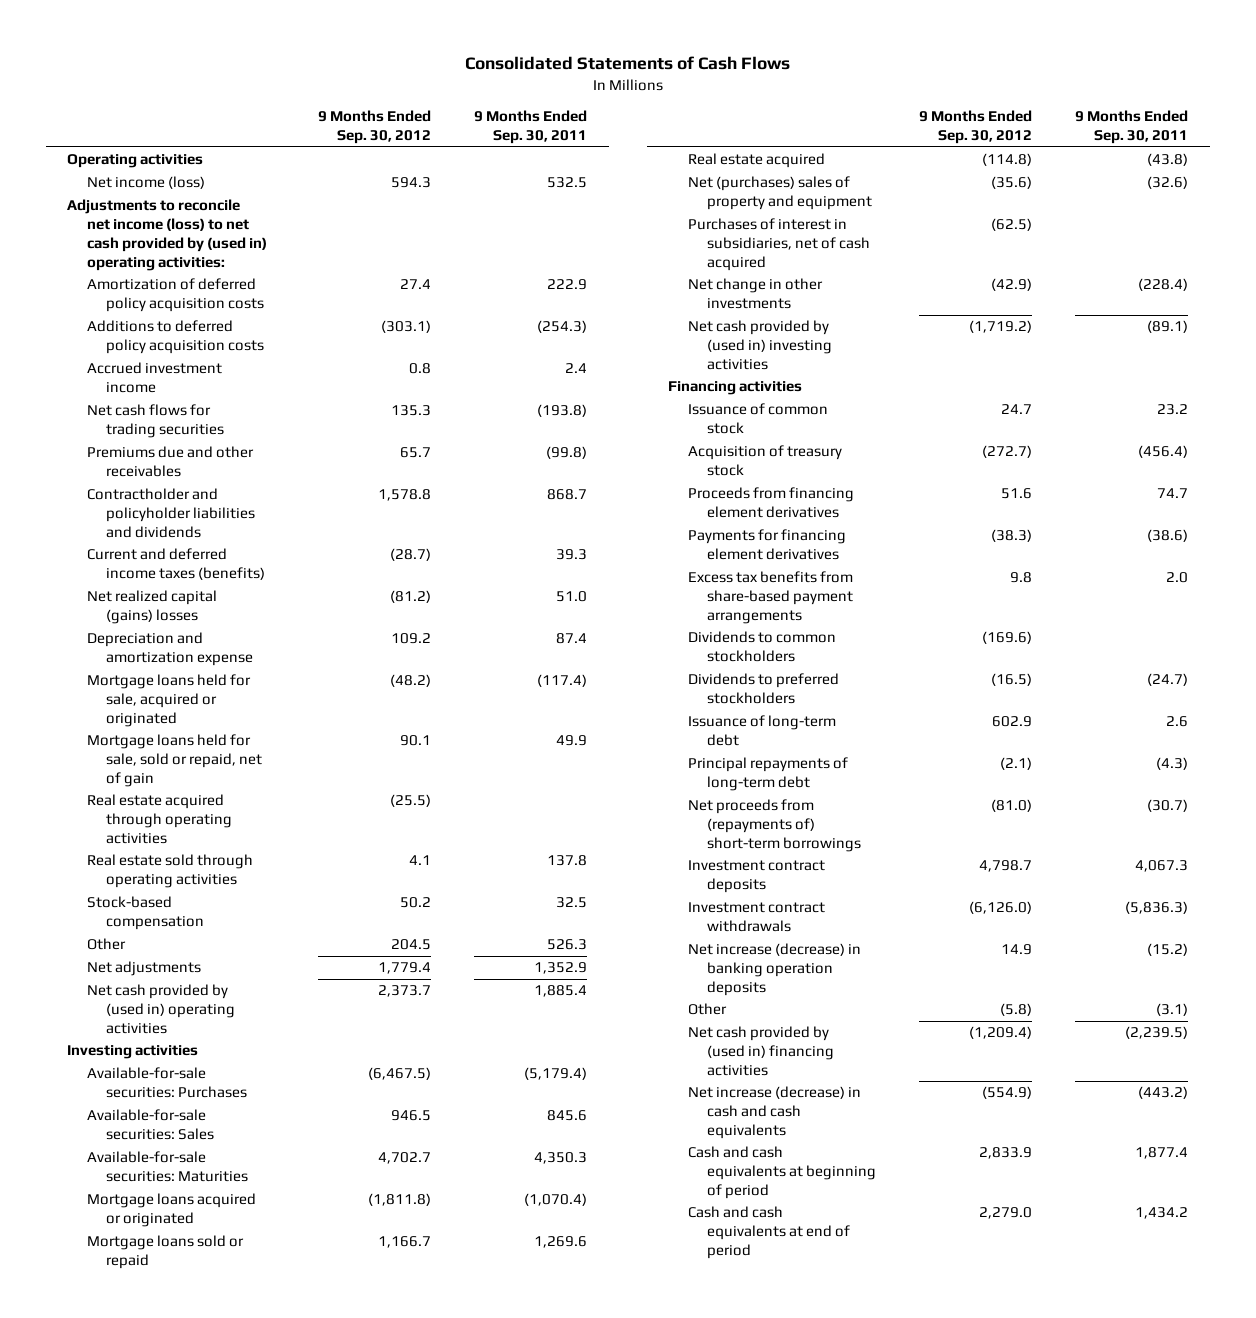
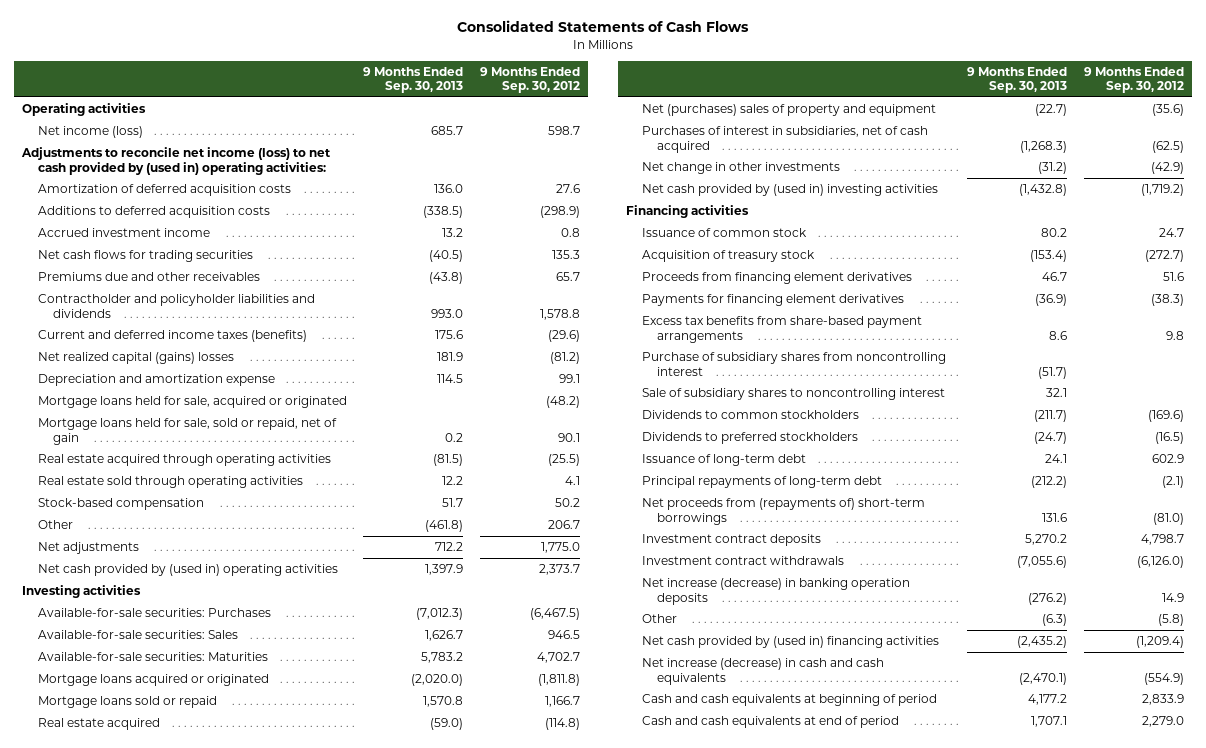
- | 9 Months Ended Sep. 30, 2012 | 9 Months Ended Sep. 30, 2011
+ | 9 Months Ended Sep. 30, 2013 | 9 Months Ended Sep. 30, 2012
- Net income (loss) | 594.3 | 532.5
+ Net income (loss) | 685.7 | 598.7
- Amortization of deferred policy acquisition costs | 27.4 | 222.9
- Additions to deferred policy acquisition costs | (303.1) | (254.3)
+ Amortization of deferred acquisition costs | 136.0 | 27.6
+ Additions to deferred acquisition costs | (338.5) | (298.9)
- Current and deferred income taxes (benefits) | (28.7) | 39.3
+ Current and deferred income taxes (benefits) | 175.6 | (29.6)
- Depreciation and amortization expense | 109.2 | 87.4
+ Depreciation and amortization expense | 114.5 | 99.1
- Other | 204.5 | 526.3
- Net adjustments | 1,779.4 | 1,352.9
+ Other | (461.8) | 206.7
+ Net adjustments | 712.2 | 1,775.0
+ Purchase of subsidiary shares from noncontrolling interest | (51.7) |
+ Sale of subsidiary shares to noncontrolling interest | 32.1 |

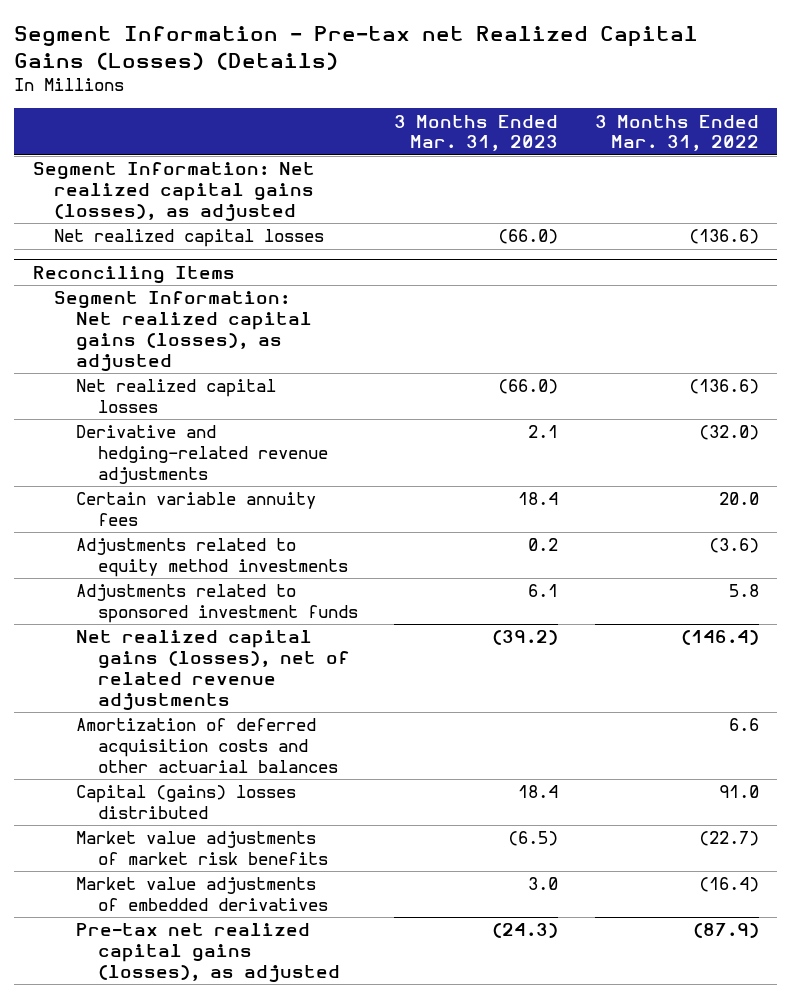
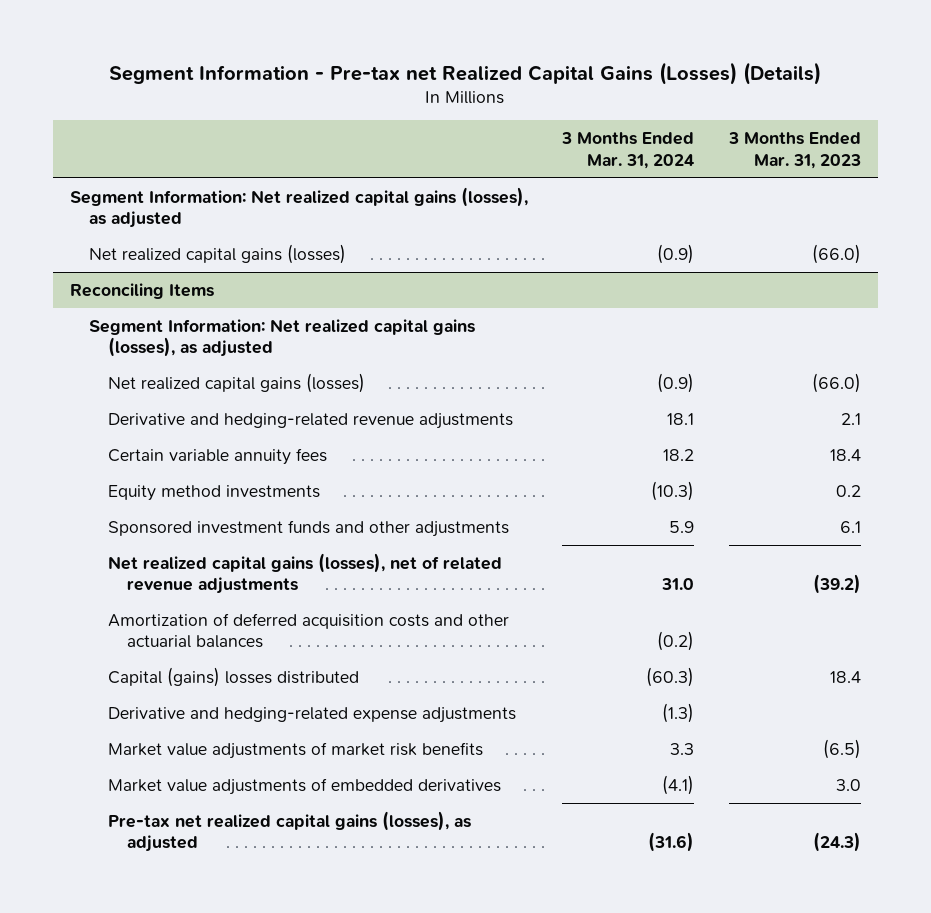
- | 3 Months Ended Mar. 31, 2023 | 3 Months Ended Mar. 31, 2022
+ | 3 Months Ended Mar. 31, 2024 | 3 Months Ended Mar. 31, 2023
- Net realized capital losses | (66.0) | (136.6)
+ Net realized capital gains (losses) | (0.9) | (66.0)
@ Reconciling Items
- Net realized capital losses | (66.0) | (136.6)
+ Net realized capital gains (losses) | (0.9) | (66.0)
- Adjustments related to equity method investments | 0.2 | (3.6)
- Adjustments related to sponsored investment funds | 6.1 | 5.8
+ Equity method investments | (10.3) | 0.2
+ Sponsored investment funds and other adjustments | 5.9 | 6.1
+ Derivative and hedging-related expense adjustments | (1.3) |

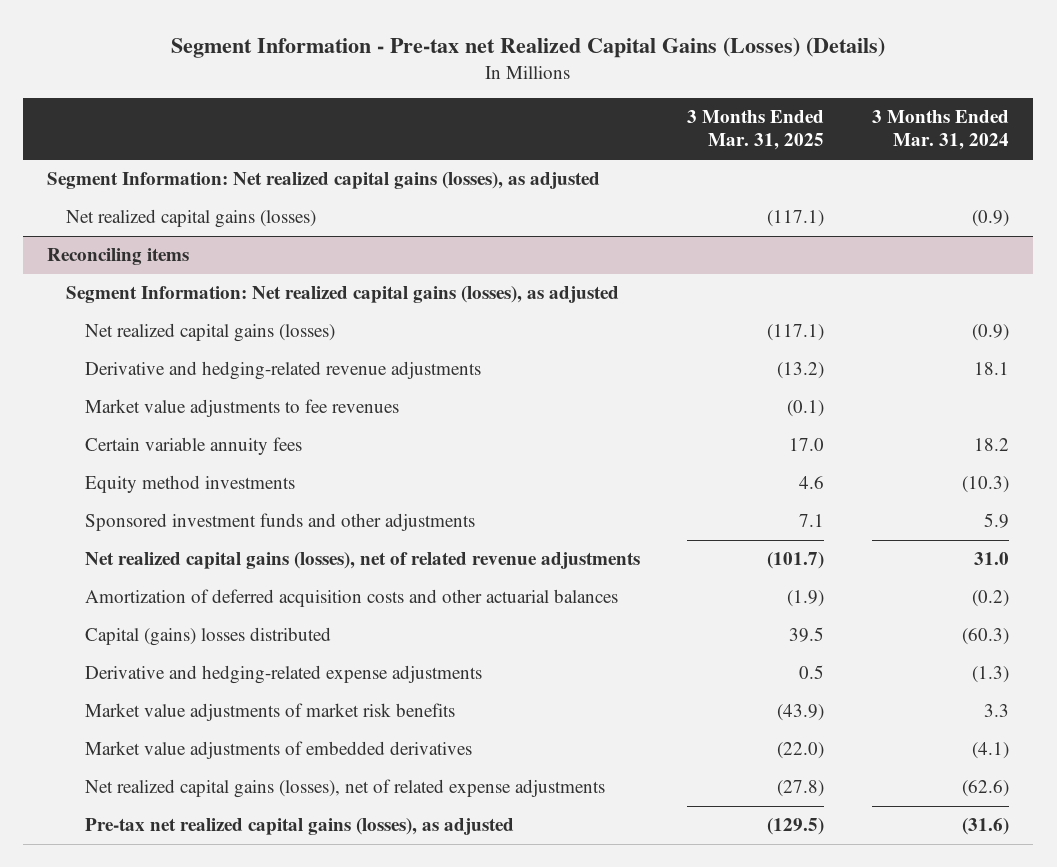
- | 3 Months Ended Mar. 31, 2024 | 3 Months Ended Mar. 31, 2023
+ | 3 Months Ended Mar. 31, 2025 | 3 Months Ended Mar. 31, 2024
- Reconciling Items
+ Reconciling items
+ Market value adjustments to fee revenues | (0.1) |
+ Net realized capital gains (losses), net of related expense adjustments | (27.8) | (62.6)

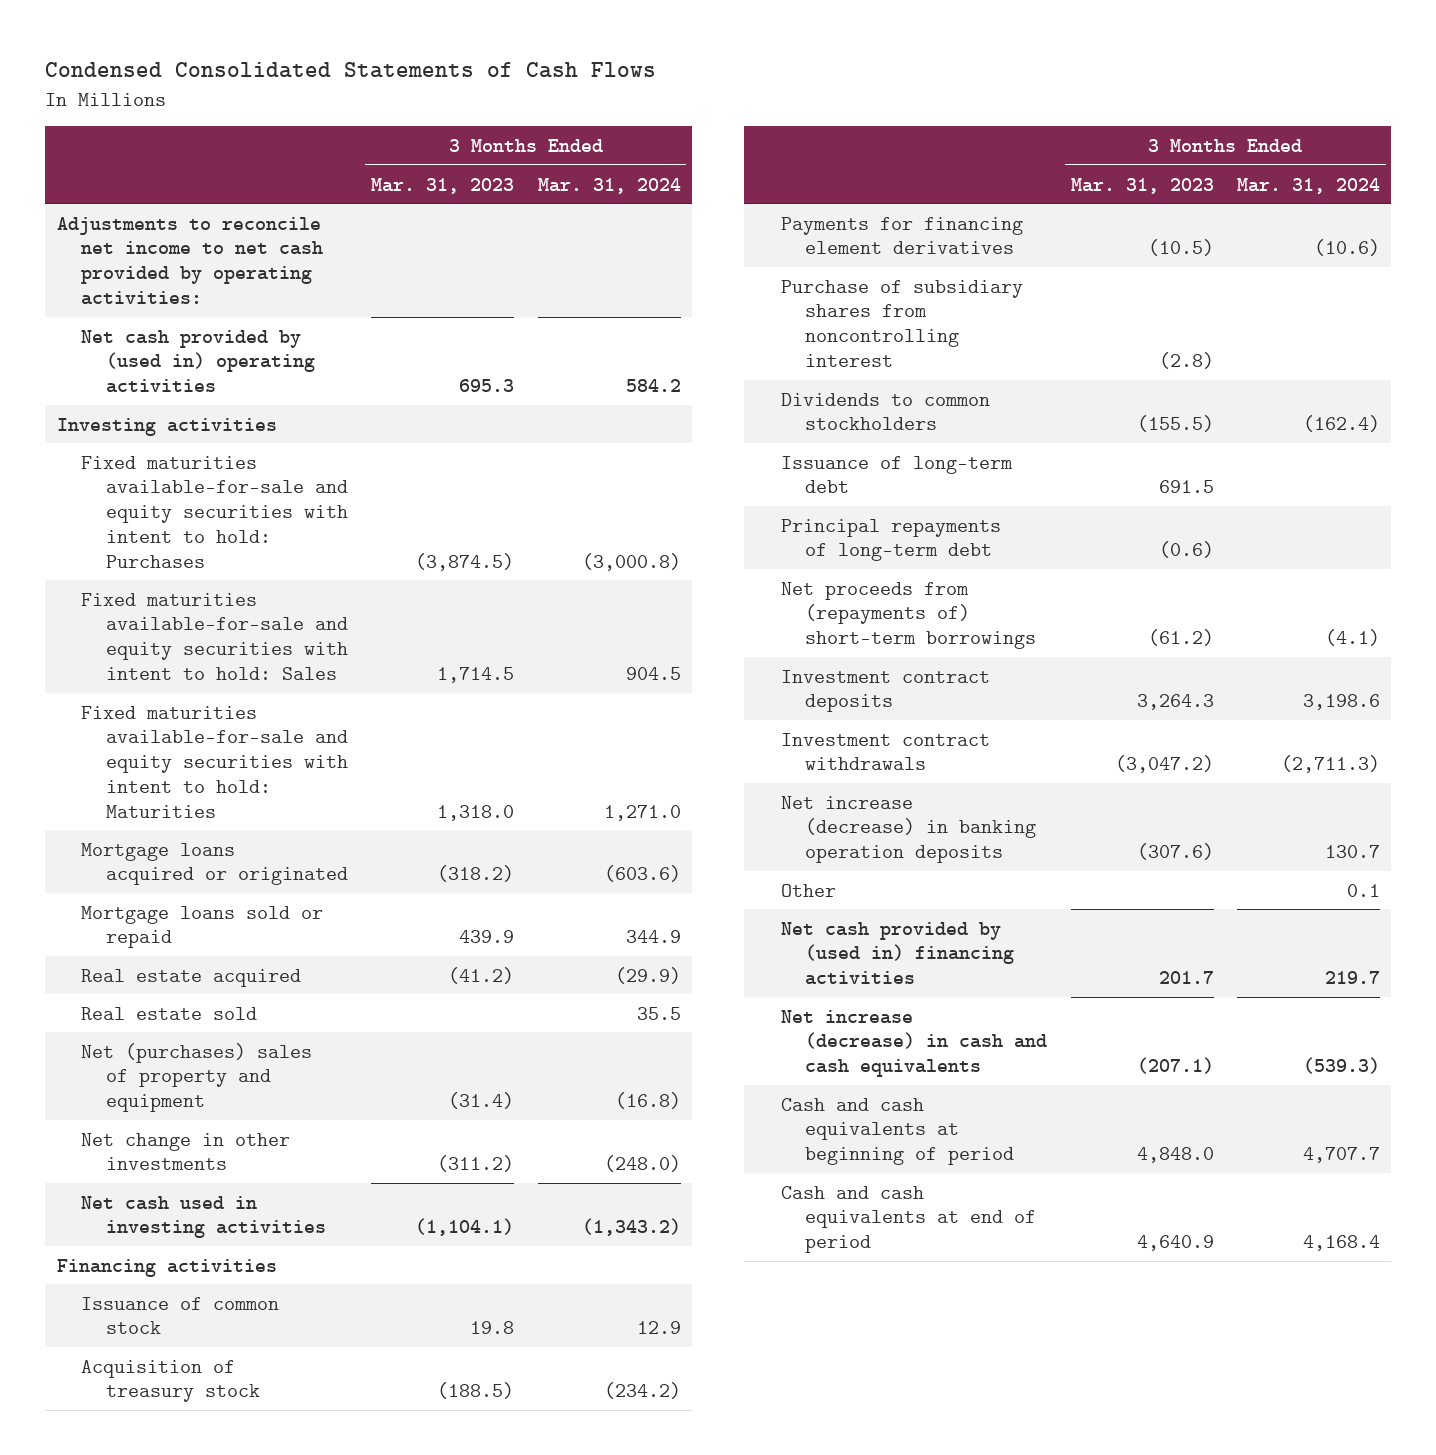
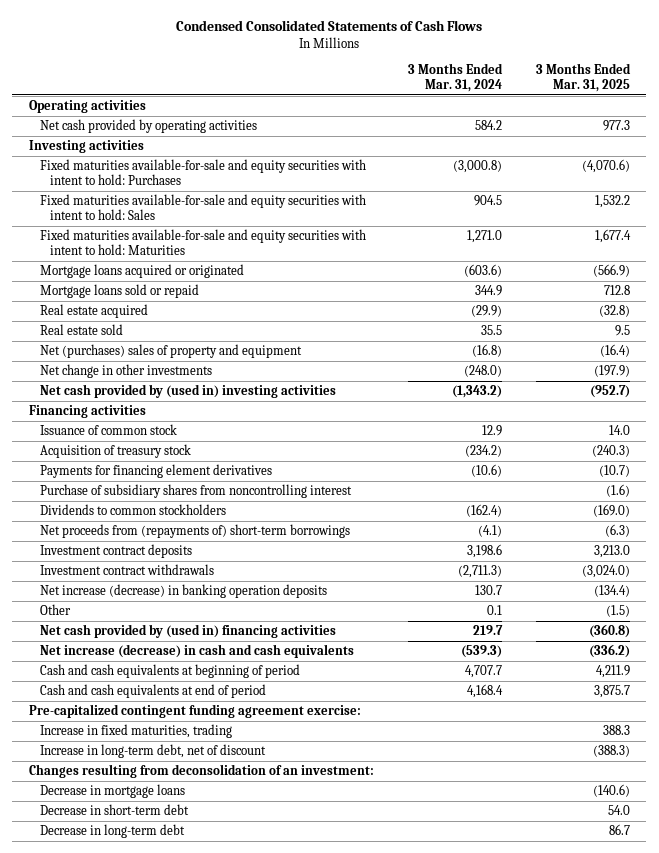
- | 3 Months Ended Mar. 31, 2023 | 3 Months Ended Mar. 31, 2024
+ | 3 Months Ended Mar. 31, 2024 | 3 Months Ended Mar. 31, 2025
- Adjustments to reconcile net income to net cash provided by operating activities:
- Net cash provided by (used in) operating activities | 695.3 | 584.2
+ Operating activities
+ Net cash provided by operating activities | 584.2 | 977.3
- Net cash used in investing activities | (1,104.1) | (1,343.2)
+ Net cash provided by (used in) investing activities | (1,343.2) | (952.7)
- Issuance of long-term debt | 691.5 |
- Principal repayments of long-term debt | (0.6) |
+ Pre-capitalized contingent funding agreement exercise:
+ Increase in fixed maturities, trading | | 388.3
+ Increase in long-term debt, net of discount | | (388.3)
+ Changes resulting from deconsolidation of an investment:
+ Decrease in mortgage loans | | (140.6)
+ Decrease in short-term debt | | 54.0
+ Decrease in long-term debt | | 86.7

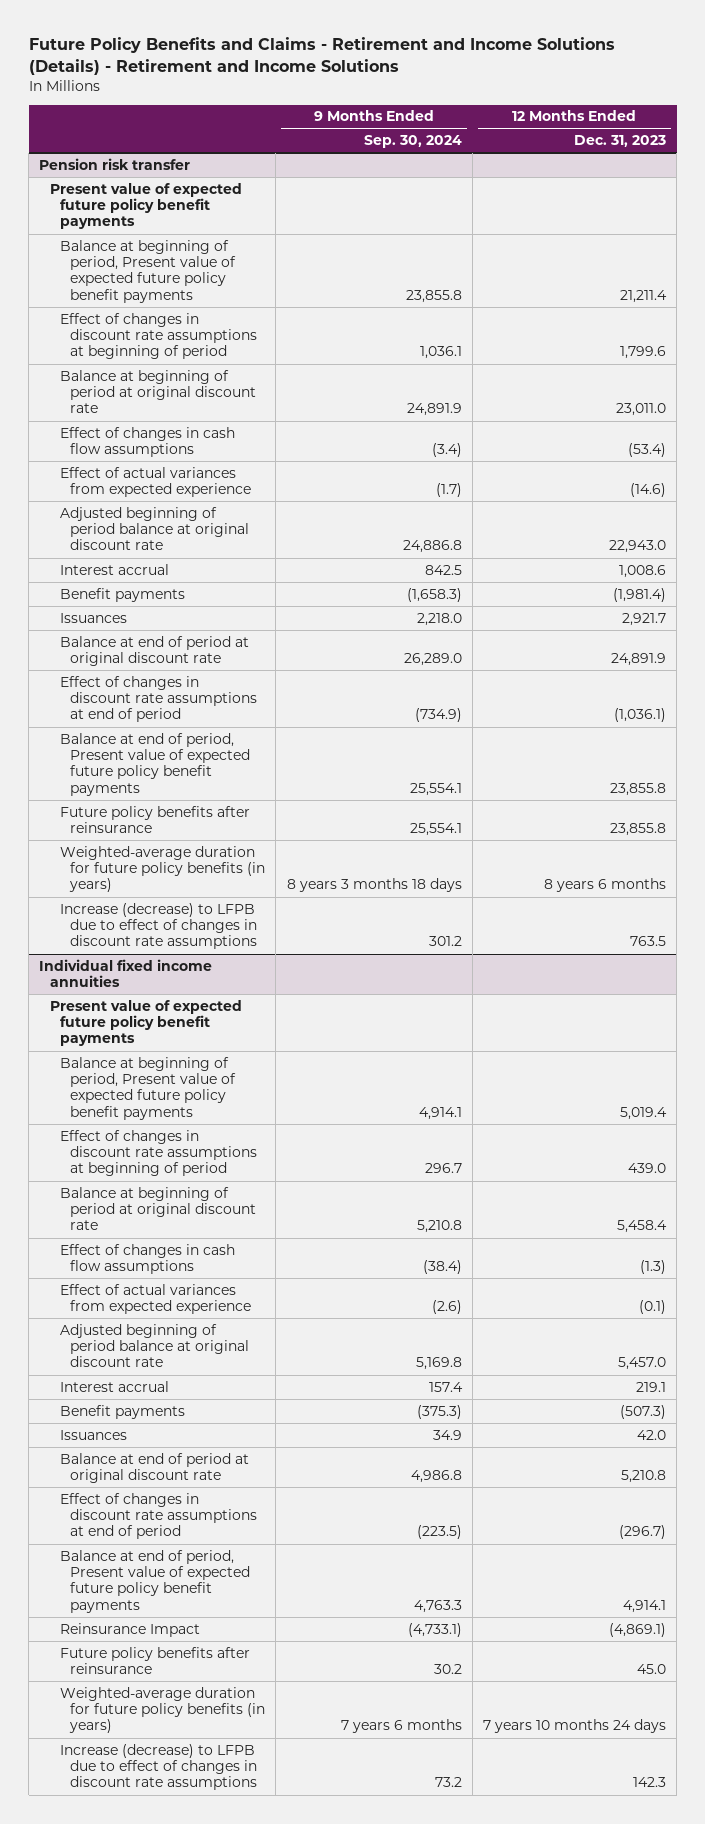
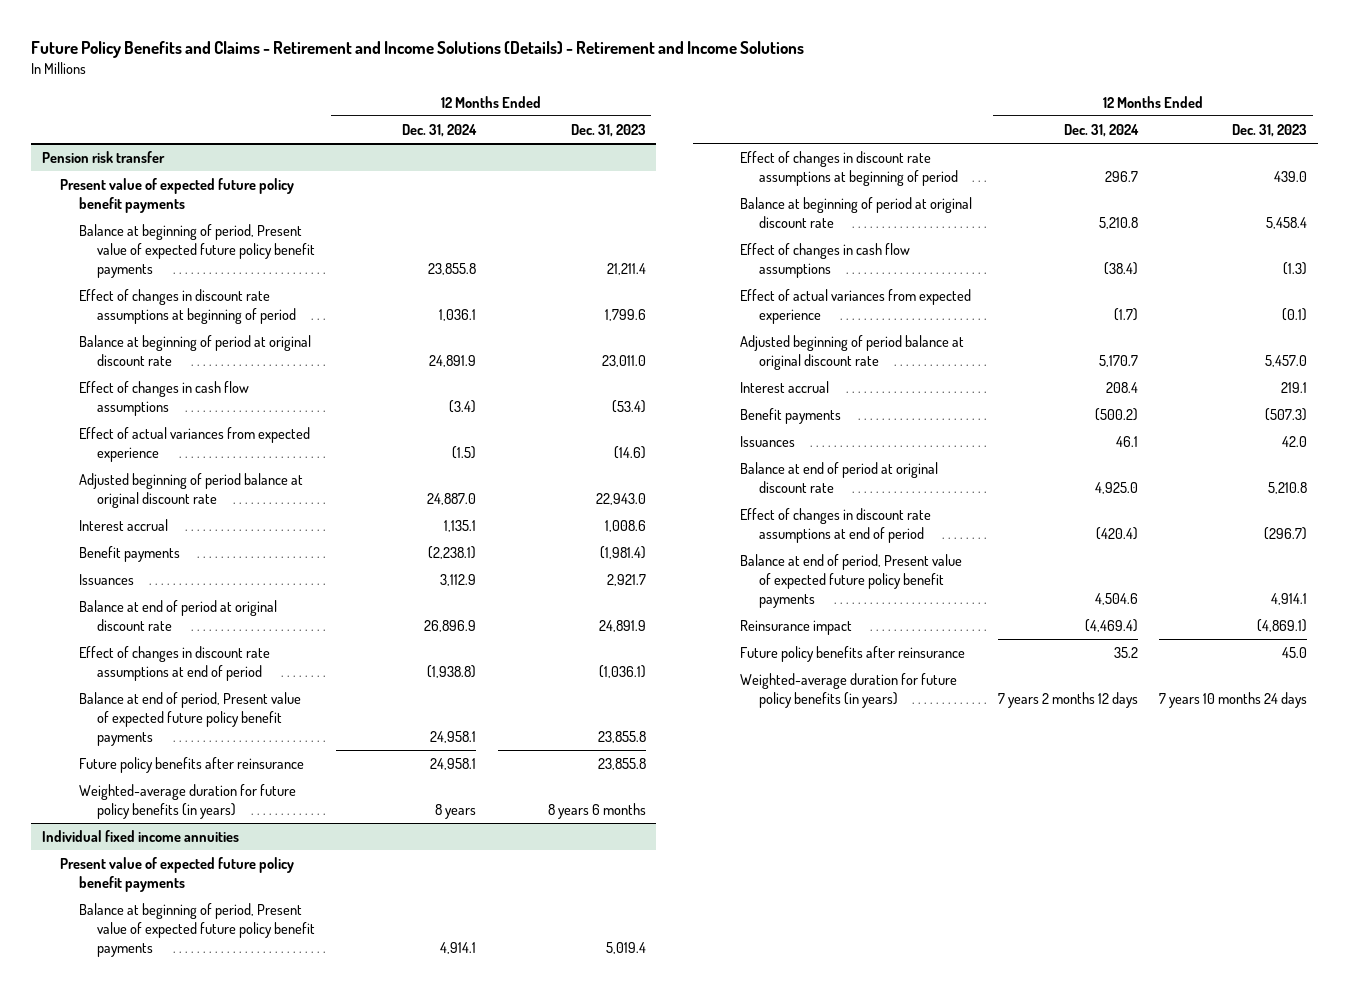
- | 9 Months Ended Sep. 30, 2024 | 12 Months Ended Dec. 31, 2023
+ | 12 Months Ended Dec. 31, 2024 | 12 Months Ended Dec. 31, 2023
@ Pension risk transfer
- Increase (decrease) to LFPB due to effect of changes in discount rate assumptions | 301.2 | 763.5
@ Individual fixed income annuities
- Reinsurance Impact | (4,733.1) | (4,869.1)
+ Reinsurance impact | (4,469.4) | (4,869.1)
- Increase (decrease) to LFPB due to effect of changes in discount rate assumptions | 73.2 | 142.3

